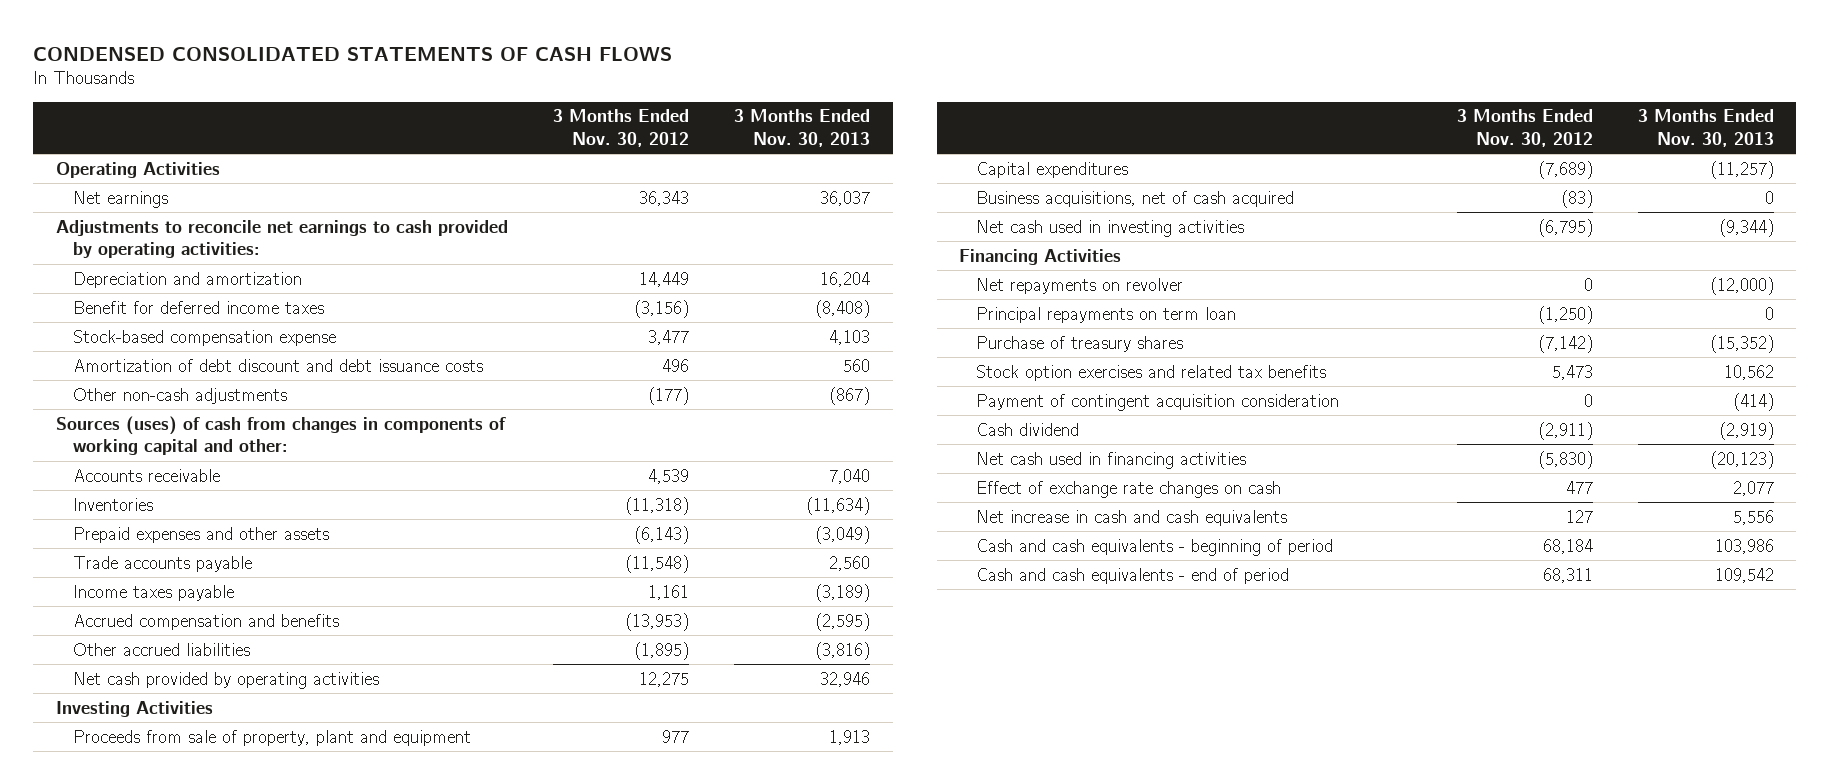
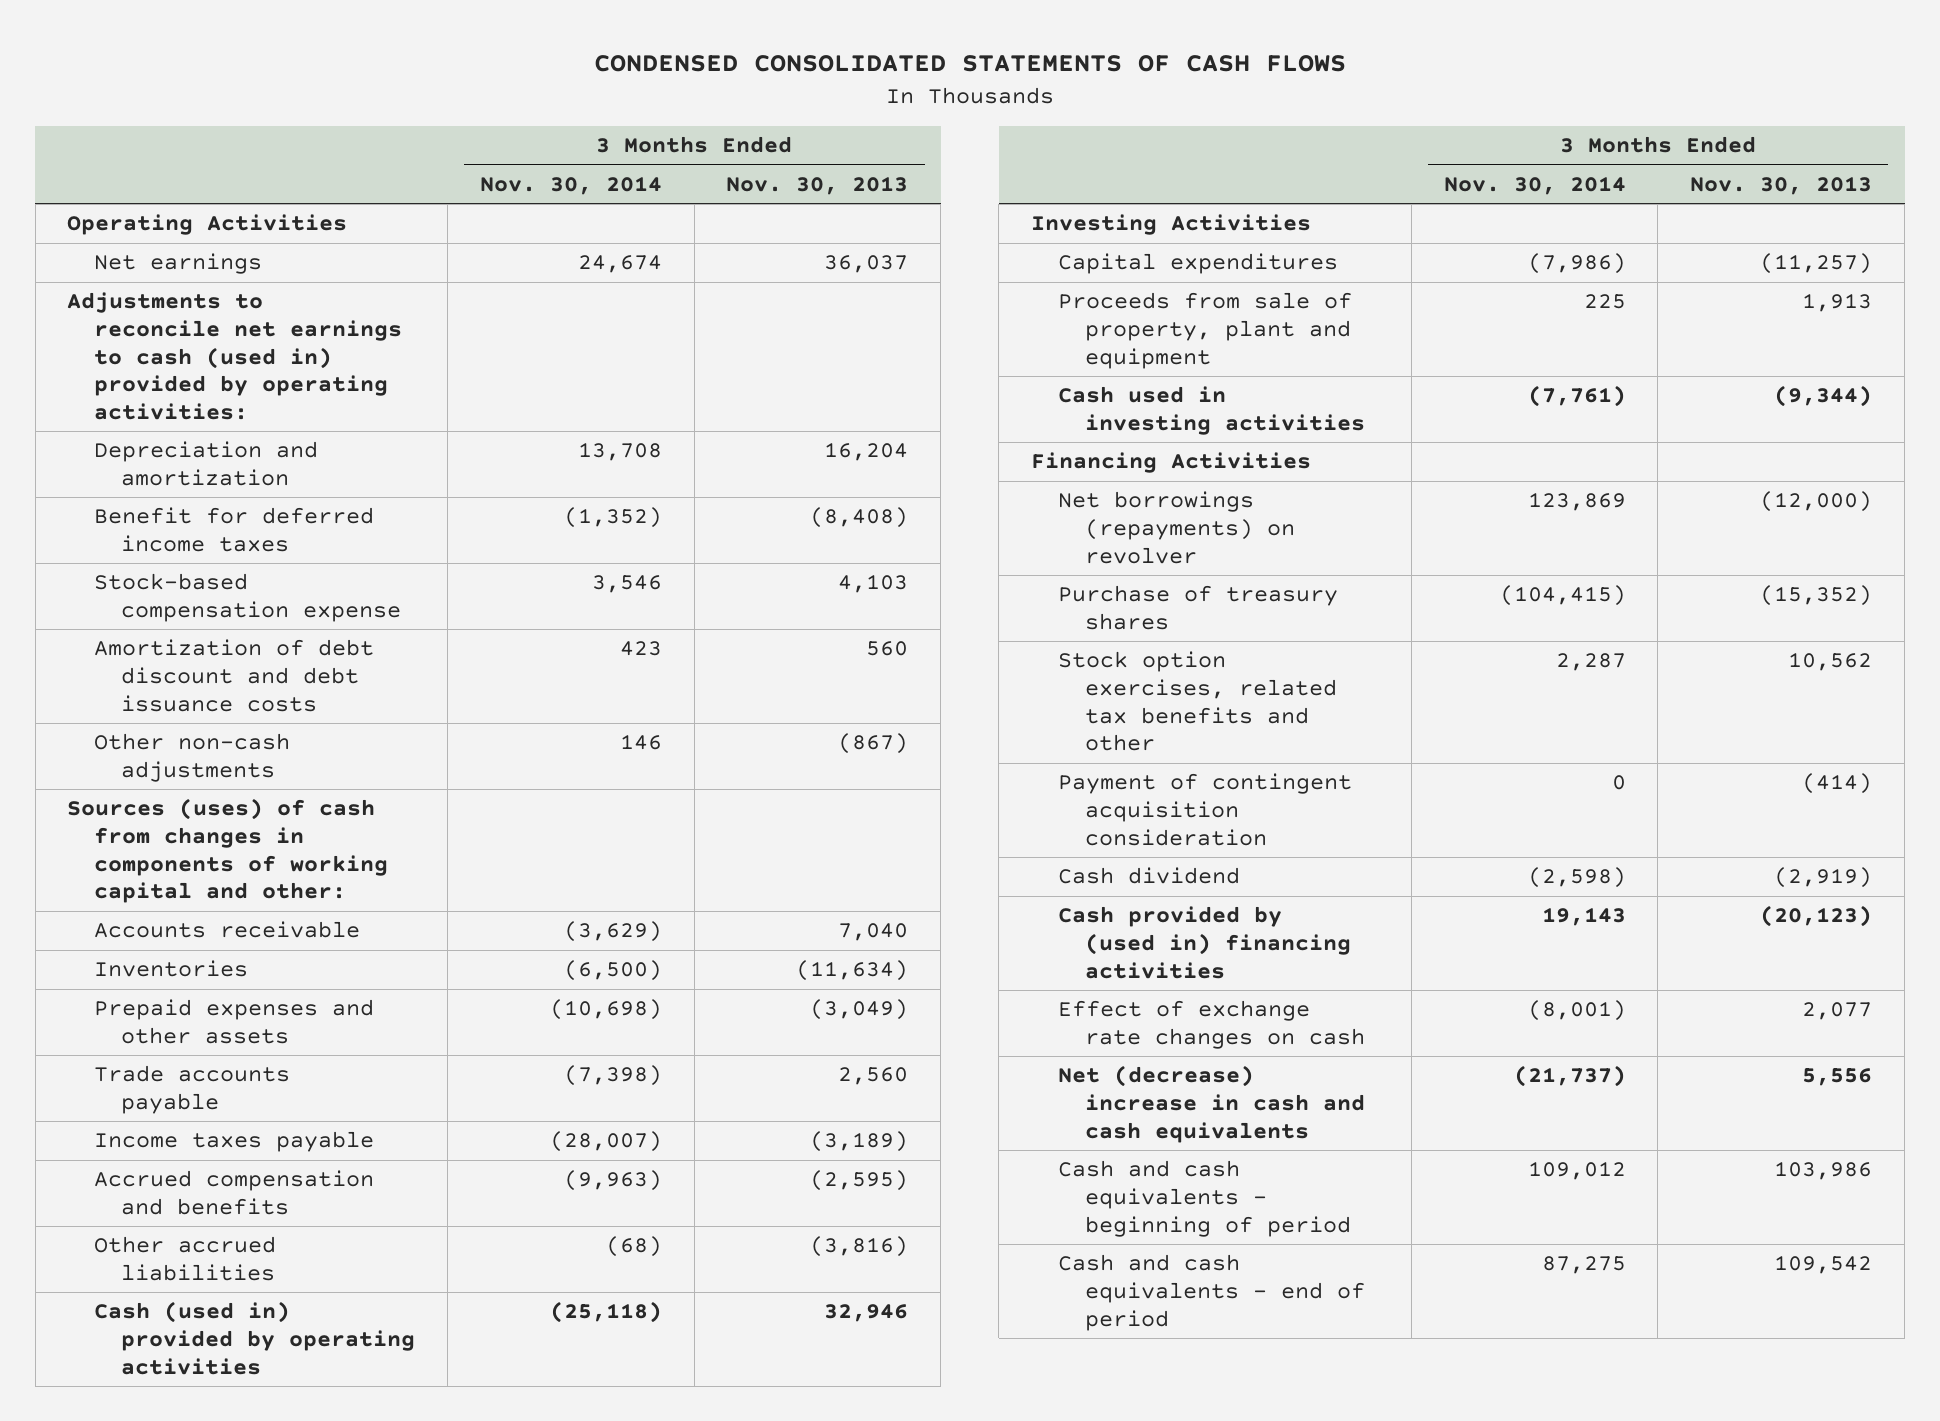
- | 3 Months Ended Nov. 30, 2012 | 3 Months Ended Nov. 30, 2013
+ | 3 Months Ended Nov. 30, 2014 | 3 Months Ended Nov. 30, 2013
- Adjustments to reconcile net earnings to cash provided by operating activities:
+ Adjustments to reconcile net earnings to cash (used in) provided by operating activities:
- Net cash provided by operating activities | 12,275 | 32,946
+ Cash (used in) provided by operating activities | (25,118) | 32,946
- Business acquisitions, net of cash acquired | (83) | 0
- Net cash used in investing activities | (6,795) | (9,344)
moved down: Proceeds from sale of property, plant and equipment | 225 | 1,913
+ Cash used in investing activities | (7,761) | (9,344)
- Net repayments on revolver | 0 | (12,000)
- Principal repayments on term loan | (1,250) | 0
+ Net borrowings (repayments) on revolver | 123,869 | (12,000)
- Stock option exercises and related tax benefits | 5,473 | 10,562
+ Stock option exercises, related tax benefits and other | 2,287 | 10,562
- Net cash used in financing activities | (5,830) | (20,123)
+ Cash provided by (used in) financing activities | 19,143 | (20,123)
- Net increase in cash and cash equivalents | 127 | 5,556
+ Net (decrease) increase in cash and cash equivalents | (21,737) | 5,556

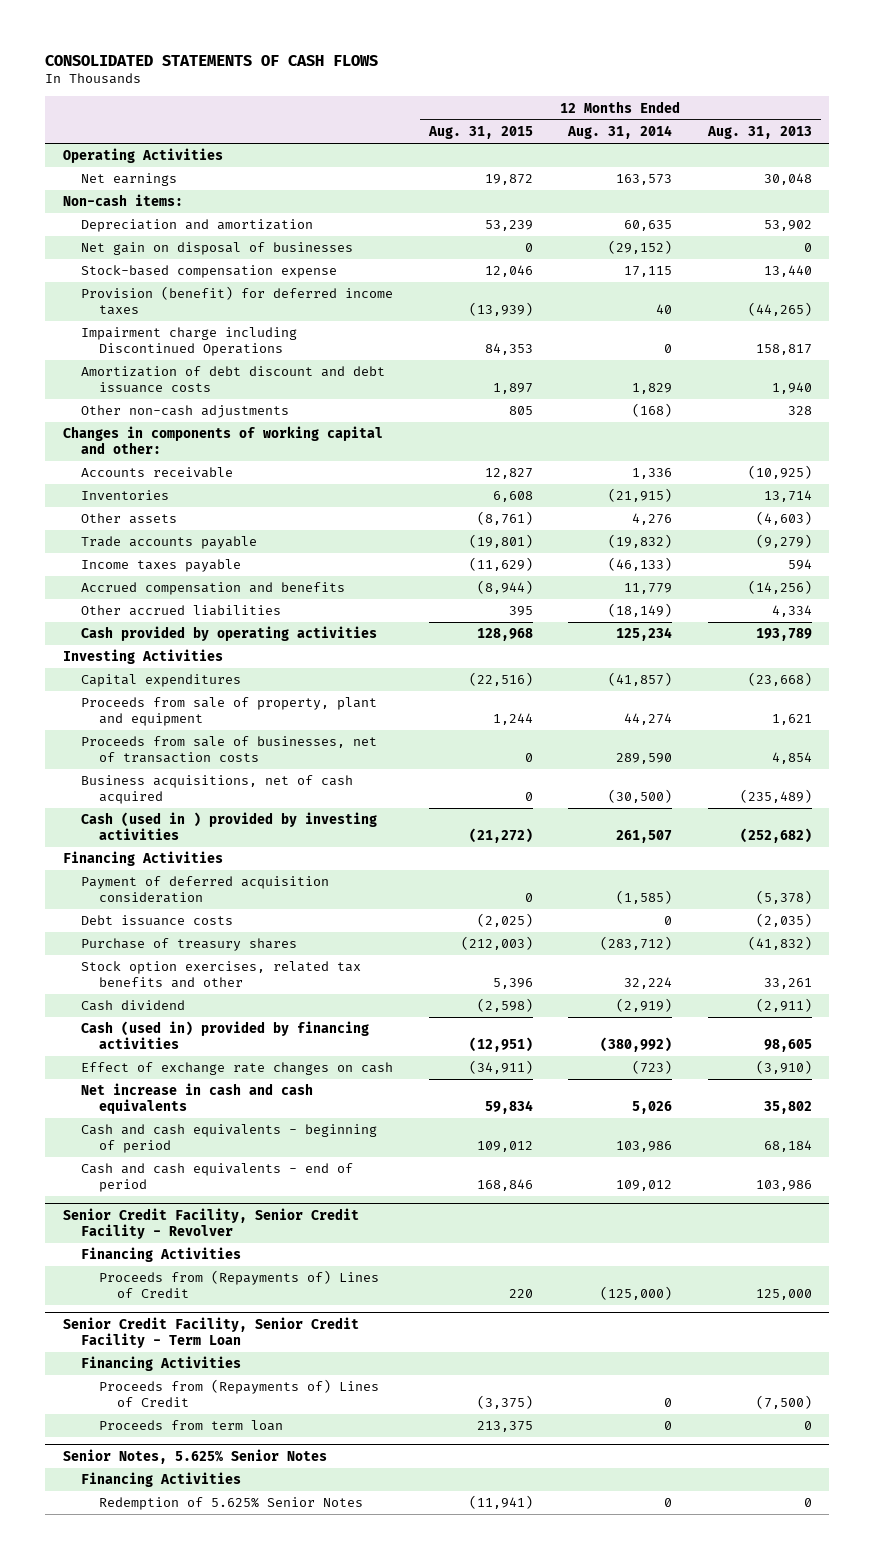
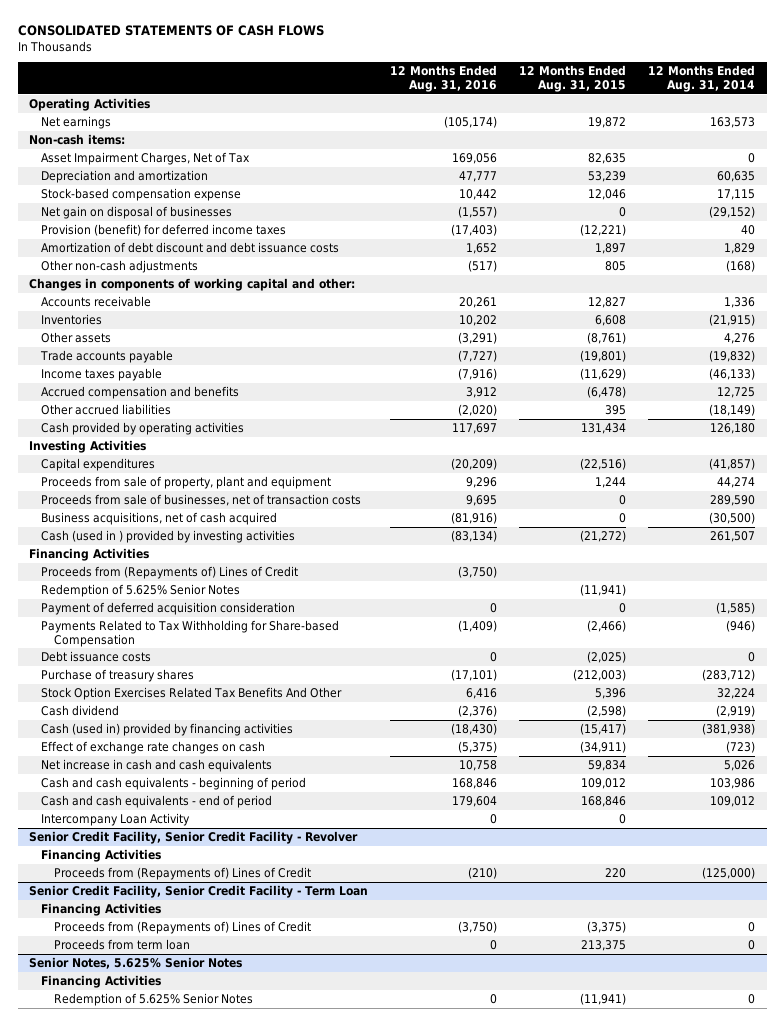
- | 12 Months Ended Aug. 31, 2015 | 12 Months Ended Aug. 31, 2014 | 12 Months Ended Aug. 31, 2013
+ | 12 Months Ended Aug. 31, 2016 | 12 Months Ended Aug. 31, 2015 | 12 Months Ended Aug. 31, 2014
+ Asset Impairment Charges, Net of Tax | 169,056 | 82,635 | 0
- Provision (benefit) for deferred income taxes | (13,939) | 40 | (44,265)
- Impairment charge including Discontinued Operations | 84,353 | 0 | 158,817
moved down: Net gain on disposal of businesses | (1,557) | 0 | (29,152)
+ Provision (benefit) for deferred income taxes | (17,403) | (12,221) | 40
- Accrued compensation and benefits | (8,944) | 11,779 | (14,256)
+ Accrued compensation and benefits | 3,912 | (6,478) | 12,725
- Cash provided by operating activities | 128,968 | 125,234 | 193,789
+ Cash provided by operating activities | 117,697 | 131,434 | 126,180
+ Proceeds from (Repayments of) Lines of Credit | (3,750) | |
+ Redemption of 5.625% Senior Notes | | (11,941) |
+ Payments Related to Tax Withholding for Share-based Compensation | (1,409) | (2,466) | (946)
- Stock option exercises, related tax benefits and other | 5,396 | 32,224 | 33,261
+ Stock Option Exercises Related Tax Benefits And Other | 6,416 | 5,396 | 32,224
- Cash (used in) provided by financing activities | (12,951) | (380,992) | 98,605
+ Cash (used in) provided by financing activities | (18,430) | (15,417) | (381,938)
+ Intercompany Loan Activity | 0 | 0 |

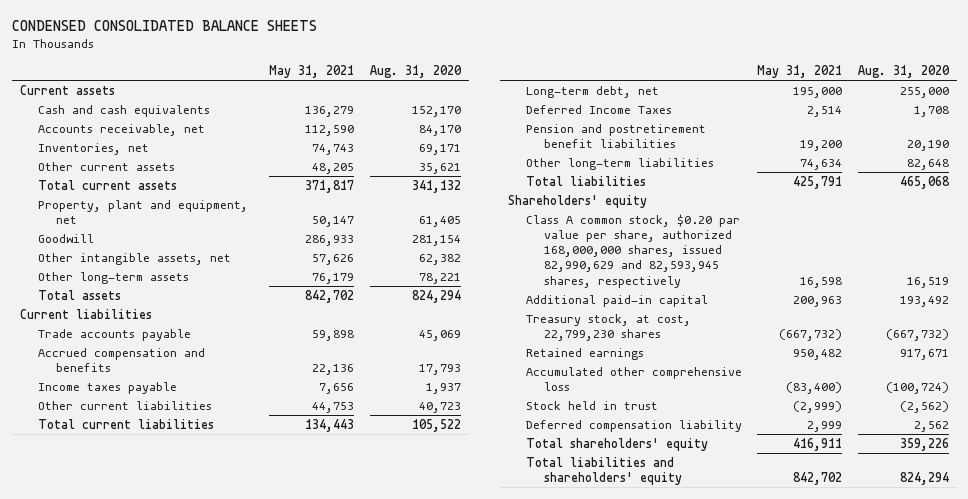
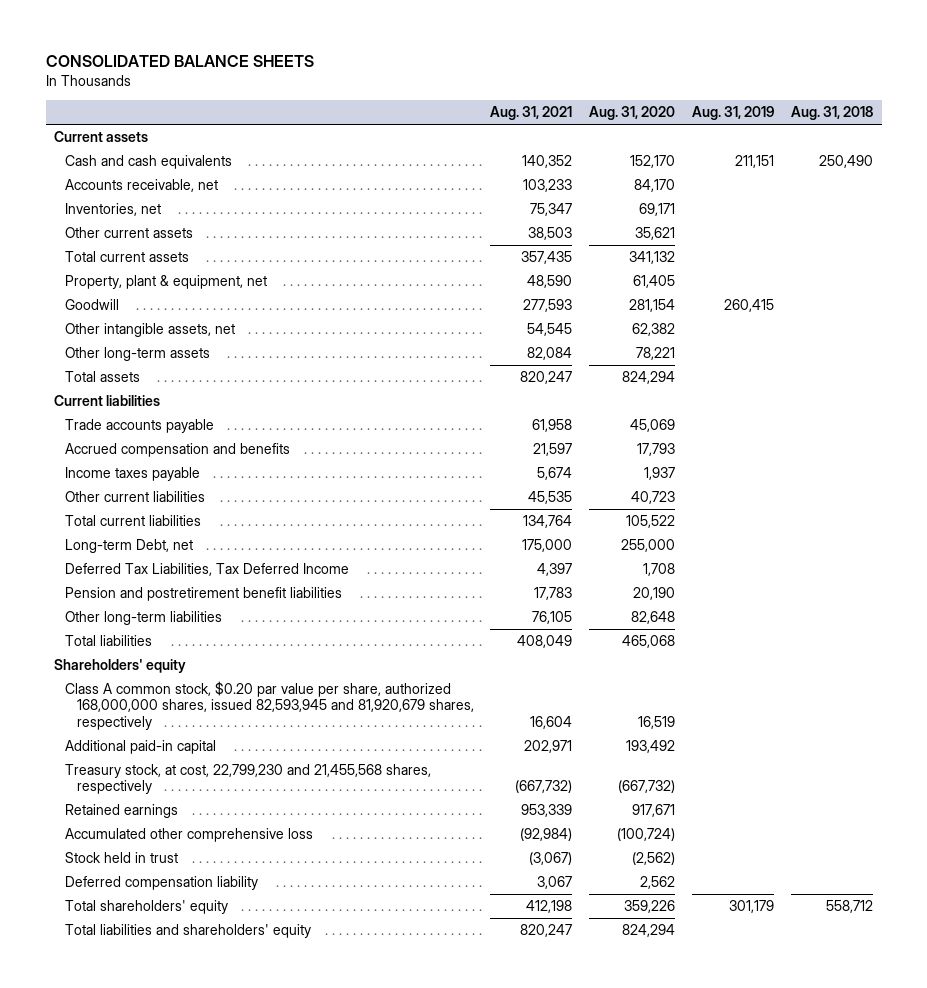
- CONDENSED CONSOLIDATED BALANCE SHEETS
+ CONSOLIDATED BALANCE SHEETS
- | May 31, 2021 | Aug. 31, 2020
+ | Aug. 31, 2021 | Aug. 31, 2020 | Aug. 31, 2019 | Aug. 31, 2018
- Property, plant and equipment, net | 50,147 | 61,405
+ Property, plant & equipment, net | 48,590 | 61,405 | |
- Long-term debt, net | 195,000 | 255,000
- Deferred Income Taxes | 2,514 | 1,708
+ Long-term Debt, net | 175,000 | 255,000 | |
+ Deferred Tax Liabilities, Tax Deferred Income | 4,397 | 1,708 | |
- Class A common stock, $0.20 par value per share, authorized 168,000,000 shares, issued 82,990,629 and 82,593,945 shares, respectively | 16,598 | 16,519
+ Class A common stock, $0.20 par value per share, authorized 168,000,000 shares, issued 82,593,945 and 81,920,679 shares, respectively | 16,604 | 16,519 | |
- Treasury stock, at cost, 22,799,230 shares | (667,732) | (667,732)
+ Treasury stock, at cost, 22,799,230 and 21,455,568 shares, respectively | (667,732) | (667,732) | |

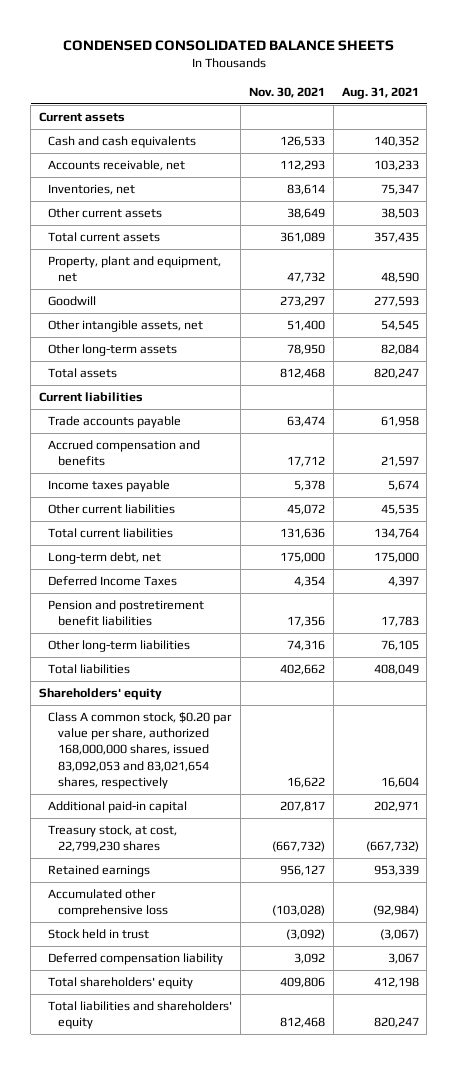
- CONSOLIDATED BALANCE SHEETS
+ CONDENSED CONSOLIDATED BALANCE SHEETS
- | Aug. 31, 2021 | Aug. 31, 2020 | Aug. 31, 2019 | Aug. 31, 2018
+ | Nov. 30, 2021 | Aug. 31, 2021
- Property, plant & equipment, net | 48,590 | 61,405 | |
+ Property, plant and equipment, net | 47,732 | 48,590
- Long-term Debt, net | 175,000 | 255,000 | |
- Deferred Tax Liabilities, Tax Deferred Income | 4,397 | 1,708 | |
+ Long-term debt, net | 175,000 | 175,000
+ Deferred Income Taxes | 4,354 | 4,397
- Class A common stock, $0.20 par value per share, authorized 168,000,000 shares, issued 82,593,945 and 81,920,679 shares, respectively | 16,604 | 16,519 | |
+ Class A common stock, $0.20 par value per share, authorized 168,000,000 shares, issued 83,092,053 and 83,021,654 shares, respectively | 16,622 | 16,604
- Treasury stock, at cost, 22,799,230 and 21,455,568 shares, respectively | (667,732) | (667,732) | |
+ Treasury stock, at cost, 22,799,230 shares | (667,732) | (667,732)

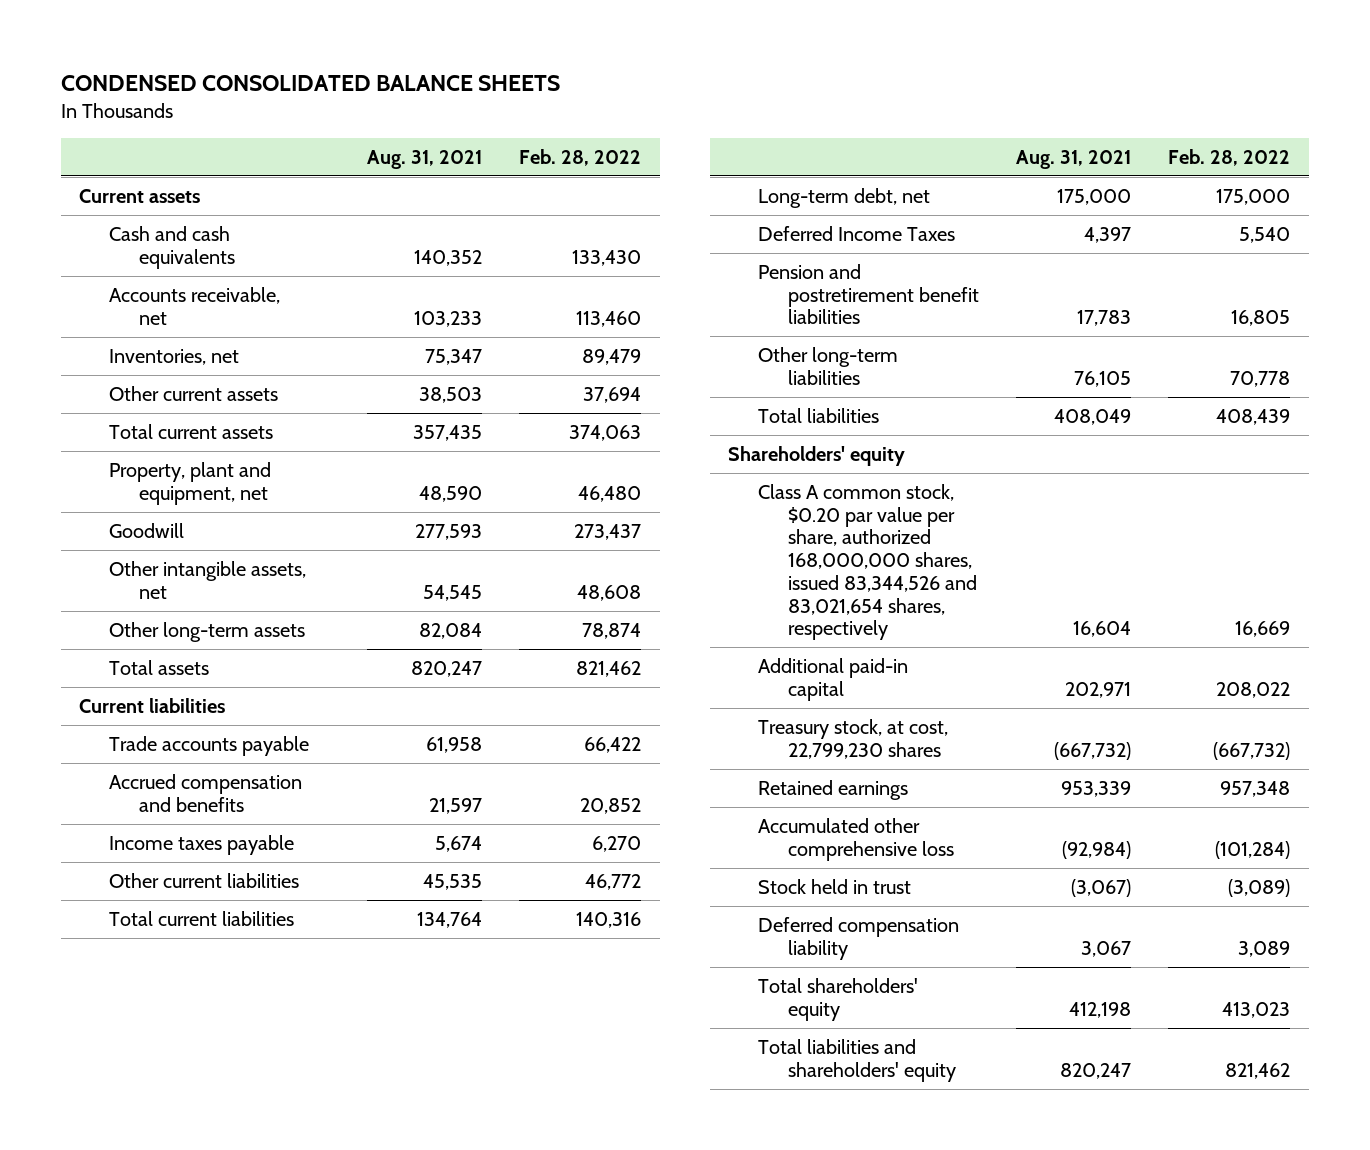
- | Nov. 30, 2021 | Aug. 31, 2021
+ | Aug. 31, 2021 | Feb. 28, 2022
- Class A common stock, $0.20 par value per share, authorized 168,000,000 shares, issued 83,092,053 and 83,021,654 shares, respectively | 16,622 | 16,604
+ Class A common stock, $0.20 par value per share, authorized 168,000,000 shares, issued 83,344,526 and 83,021,654 shares, respectively | 16,604 | 16,669

